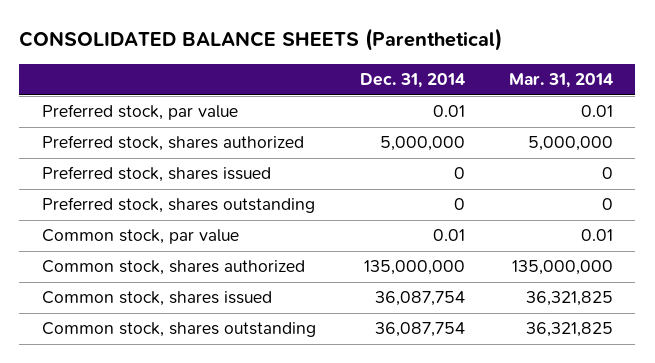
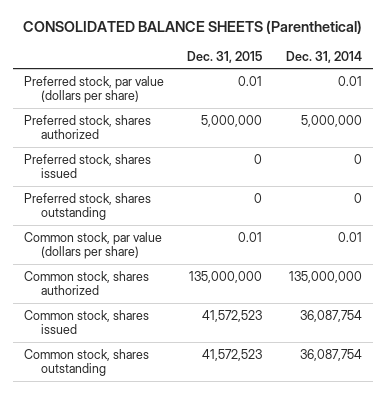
- | Dec. 31, 2014 | Mar. 31, 2014
+ | Dec. 31, 2015 | Dec. 31, 2014
- Preferred stock, par value | 0.01 | 0.01
+ Preferred stock, par value (dollars per share) | 0.01 | 0.01
- Common stock, par value | 0.01 | 0.01
+ Common stock, par value (dollars per share) | 0.01 | 0.01

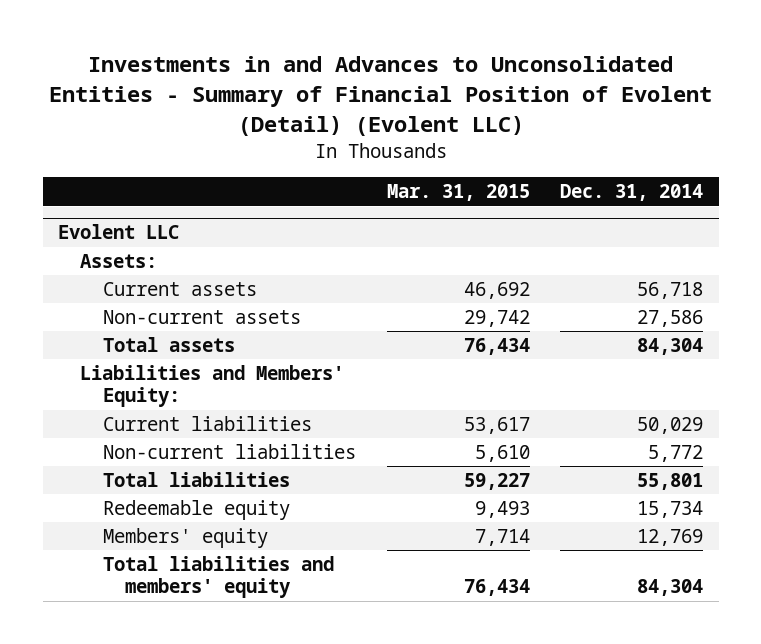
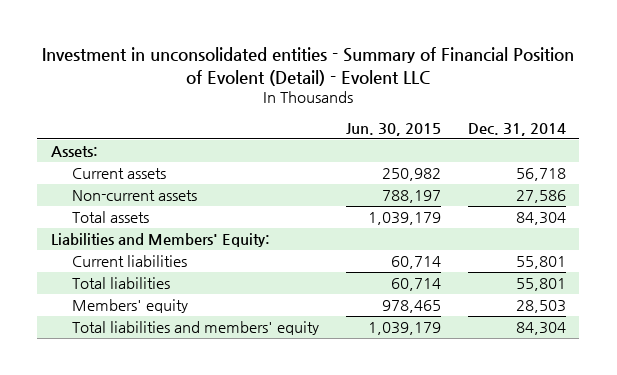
- Investments in and Advances to Unconsolidated Entities - Summary of Financial Position of Evolent (Detail) (Evolent LLC)
+ Investment in unconsolidated entities - Summary of Financial Position of Evolent (Detail) - Evolent LLC
- | Mar. 31, 2015 | Dec. 31, 2014
+ | Jun. 30, 2015 | Dec. 31, 2014
- Evolent LLC
- Current liabilities | 53,617 | 50,029
- Non-current liabilities | 5,610 | 5,772
+ Current liabilities | 60,714 | 55,801
- Redeemable equity | 9,493 | 15,734
- Members' equity | 7,714 | 12,769
+ Members' equity | 978,465 | 28,503

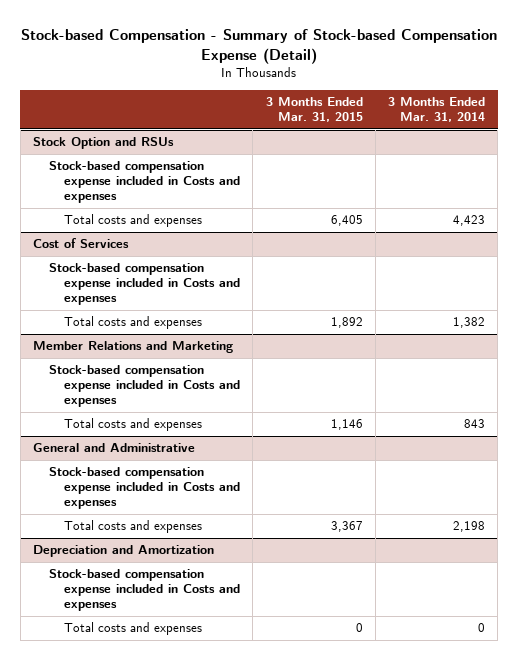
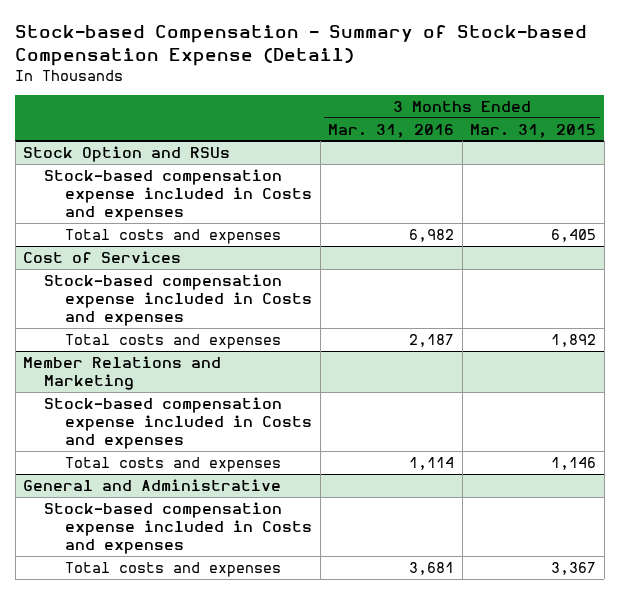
- | 3 Months Ended Mar. 31, 2015 | 3 Months Ended Mar. 31, 2014
+ | 3 Months Ended Mar. 31, 2016 | 3 Months Ended Mar. 31, 2015
- Depreciation and Amortization
- Stock-based compensation expense included in Costs and expenses
- Total costs and expenses | 0 | 0

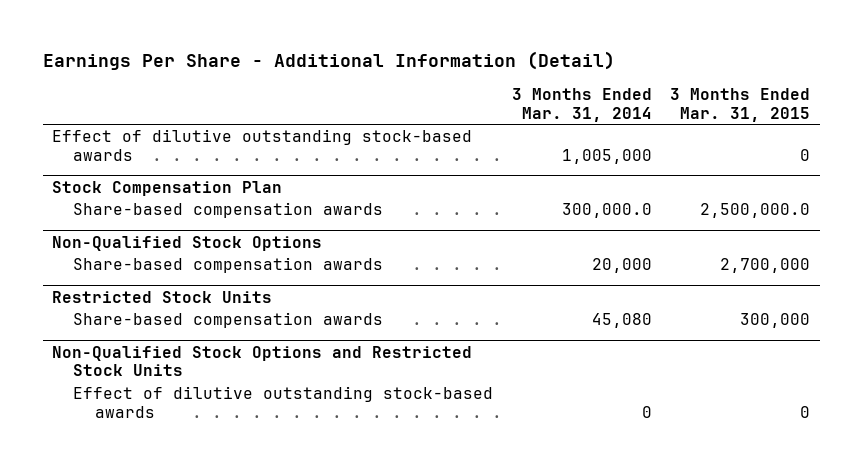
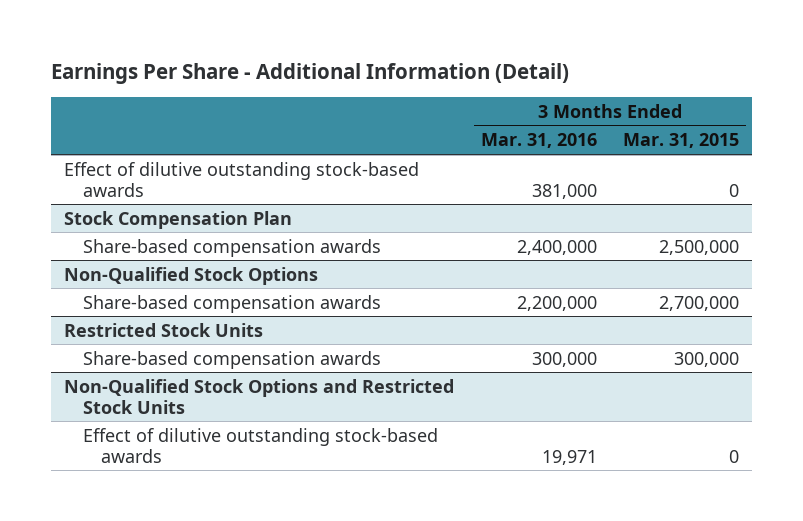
- | 3 Months Ended Mar. 31, 2014 | 3 Months Ended Mar. 31, 2015
+ | 3 Months Ended Mar. 31, 2016 | 3 Months Ended Mar. 31, 2015
@ Stock Compensation Plan
- Share-based compensation awards | 300,000.0 | 2,500,000.0
+ Share-based compensation awards | 2,400,000 | 2,500,000

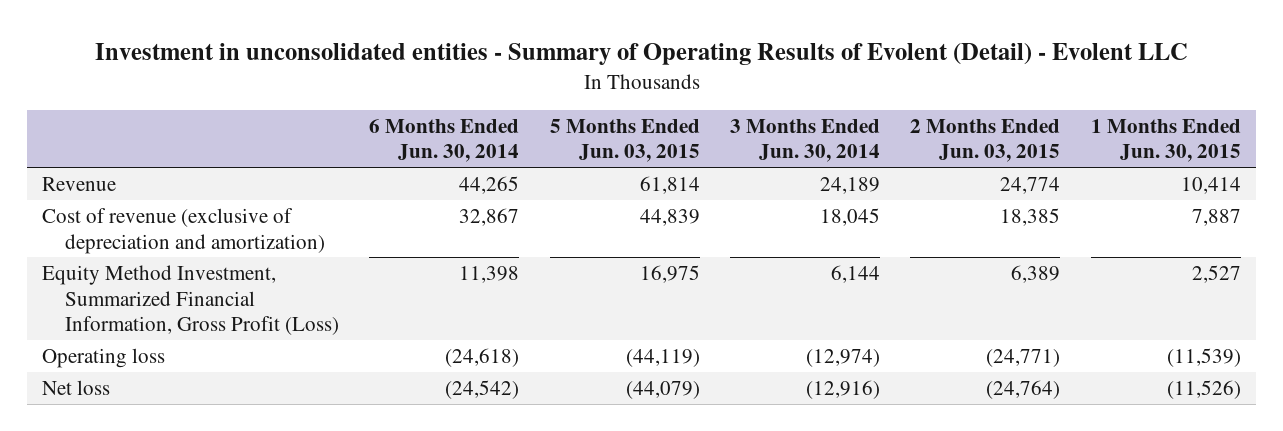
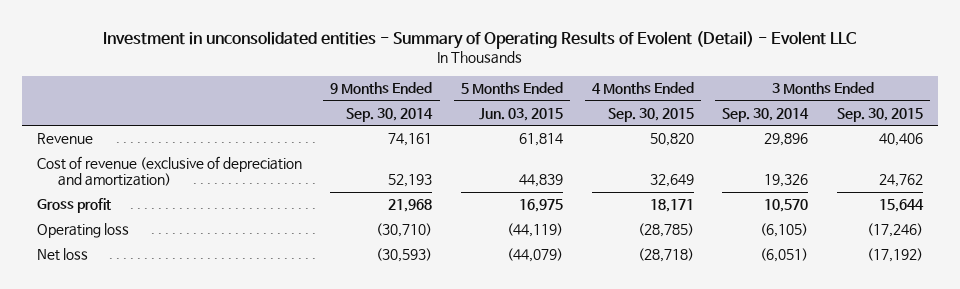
- | 6 Months Ended Jun. 30, 2014 | 5 Months Ended Jun. 03, 2015 | 3 Months Ended Jun. 30, 2014 | 2 Months Ended Jun. 03, 2015 | 1 Months Ended Jun. 30, 2015
+ | 9 Months Ended Sep. 30, 2014 | 5 Months Ended Jun. 03, 2015 | 4 Months Ended Sep. 30, 2015 | 3 Months Ended Sep. 30, 2014 | 3 Months Ended Sep. 30, 2015
- Equity Method Investment, Summarized Financial Information, Gross Profit (Loss) | 11,398 | 16,975 | 6,144 | 6,389 | 2,527
+ Gross profit | 21,968 | 16,975 | 18,171 | 10,570 | 15,644

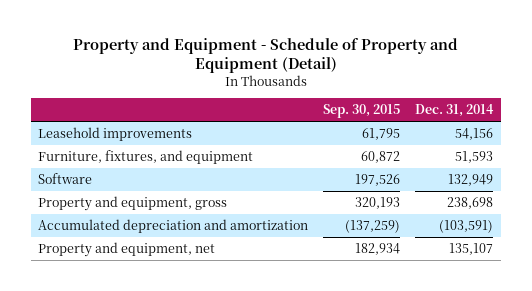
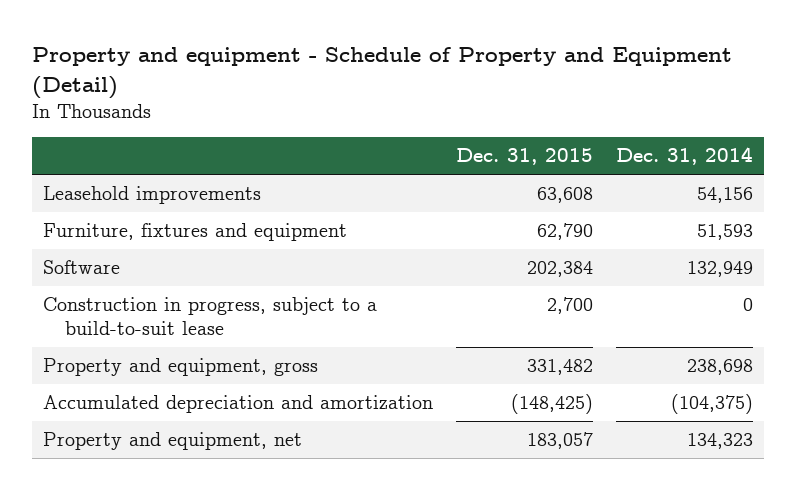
- Property and Equipment - Schedule of Property and Equipment (Detail)
+ Property and equipment - Schedule of Property and Equipment (Detail)
- | Sep. 30, 2015 | Dec. 31, 2014
+ | Dec. 31, 2015 | Dec. 31, 2014
- Furniture, fixtures, and equipment | 60,872 | 51,593
+ Furniture, fixtures and equipment | 62,790 | 51,593
+ Construction in progress, subject to a build-to-suit lease | 2,700 | 0
- Accumulated depreciation and amortization | (137,259) | (103,591)
- Property and equipment, net | 182,934 | 135,107
+ Accumulated depreciation and amortization | (148,425) | (104,375)
+ Property and equipment, net | 183,057 | 134,323

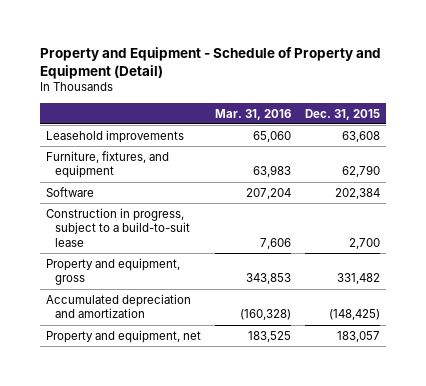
- Property and equipment - Schedule of Property and Equipment (Detail)
+ Property and Equipment - Schedule of Property and Equipment (Detail)
- | Dec. 31, 2015 | Dec. 31, 2014
+ | Mar. 31, 2016 | Dec. 31, 2015
- Furniture, fixtures and equipment | 62,790 | 51,593
+ Furniture, fixtures, and equipment | 63,983 | 62,790

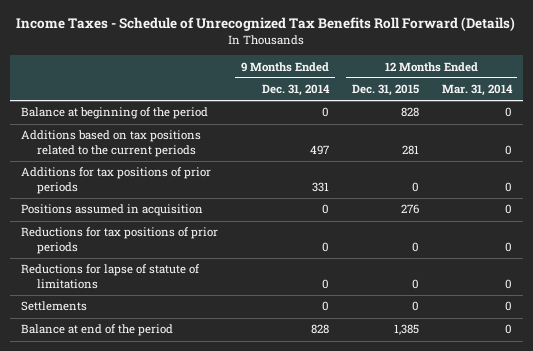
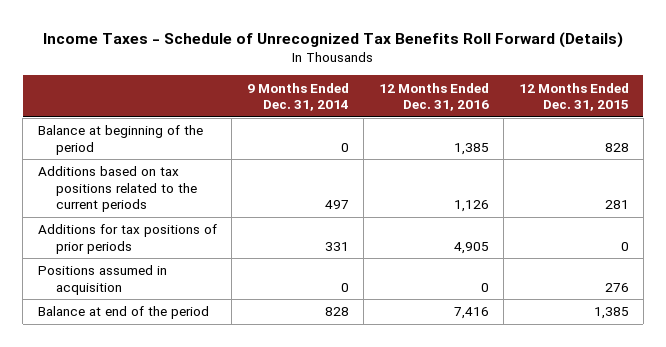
- | 9 Months Ended Dec. 31, 2014 | 12 Months Ended Dec. 31, 2015 | 12 Months Ended Mar. 31, 2014
+ | 9 Months Ended Dec. 31, 2014 | 12 Months Ended Dec. 31, 2016 | 12 Months Ended Dec. 31, 2015
- Reductions for tax positions of prior periods | 0 | 0 | 0
- Reductions for lapse of statute of limitations | 0 | 0 | 0
- Settlements | 0 | 0 | 0

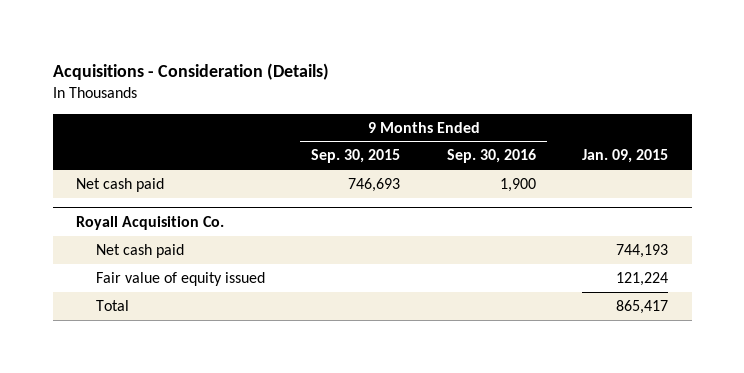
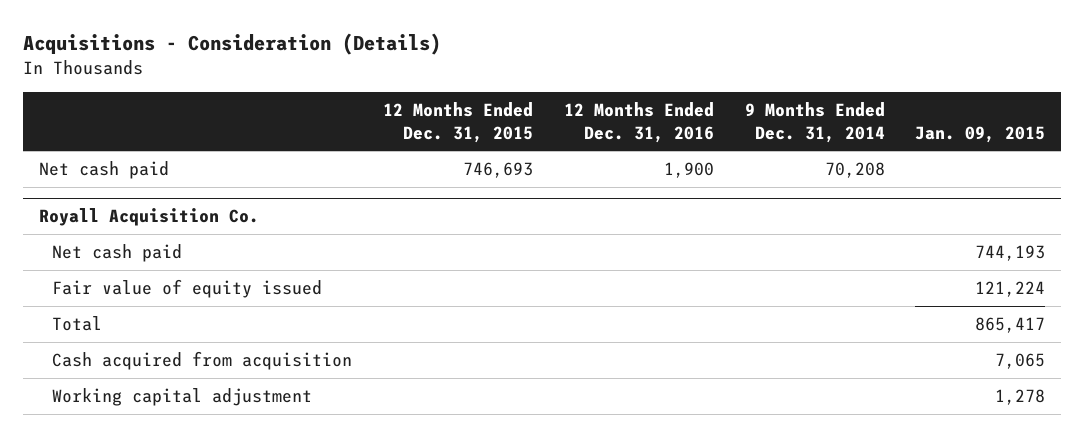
- | 9 Months Ended Sep. 30, 2015 | 9 Months Ended Sep. 30, 2016 | Jan. 09, 2015
+ | 12 Months Ended Dec. 31, 2015 | 12 Months Ended Dec. 31, 2016 | 9 Months Ended Dec. 31, 2014 | Jan. 09, 2015
@ Royall Acquisition Co.
+ Cash acquired from acquisition | | | | 7,065
+ Working capital adjustment | | | | 1,278

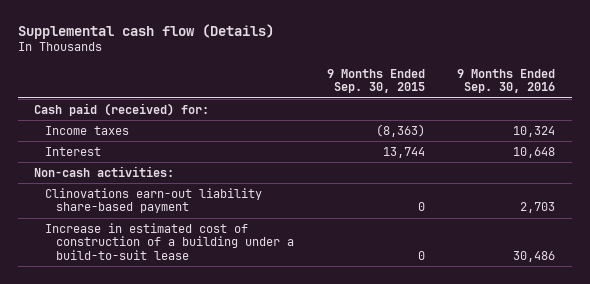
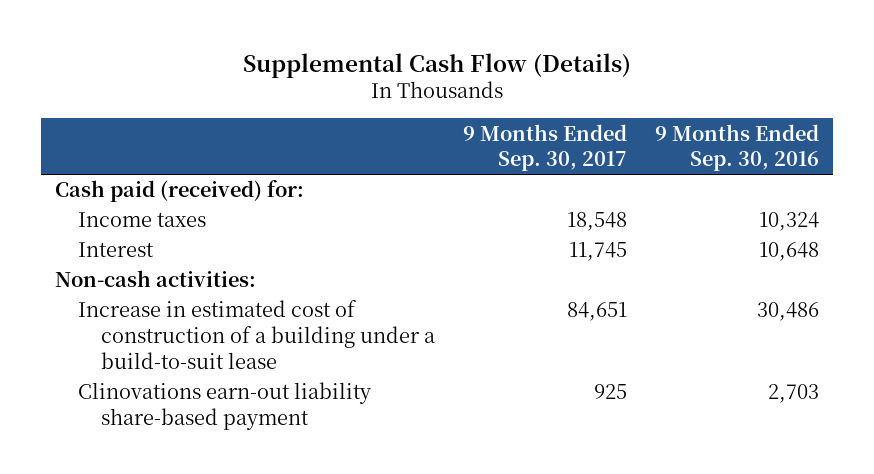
- Supplemental cash flow (Details)
+ Supplemental Cash Flow (Details)
- | 9 Months Ended Sep. 30, 2015 | 9 Months Ended Sep. 30, 2016
+ | 9 Months Ended Sep. 30, 2017 | 9 Months Ended Sep. 30, 2016
moved down: Clinovations earn-out liability share-based payment | 925 | 2,703

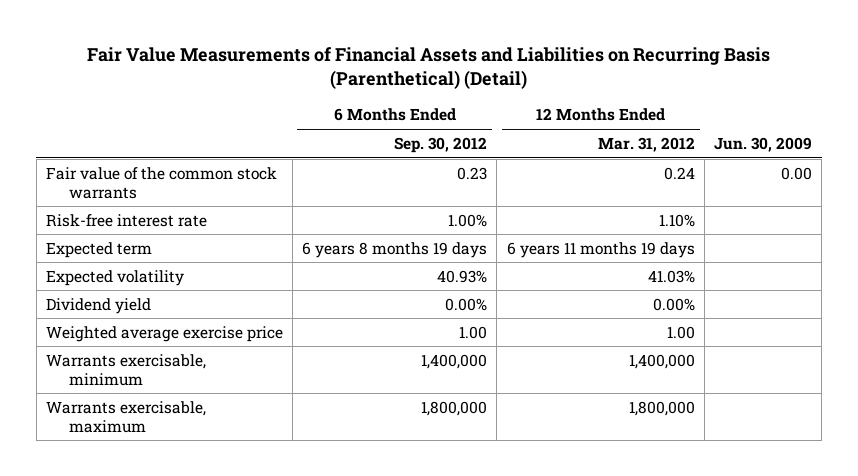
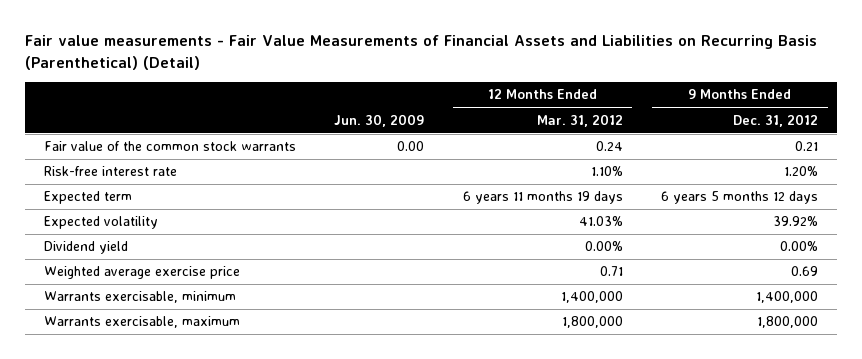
- Fair Value Measurements of Financial Assets and Liabilities on Recurring Basis (Parenthetical) (Detail)
+ Fair value measurements - Fair Value Measurements of Financial Assets and Liabilities on Recurring Basis (Parenthetical) (Detail)
- | 6 Months Ended Sep. 30, 2012 | 12 Months Ended Mar. 31, 2012 | Jun. 30, 2009
+ | Jun. 30, 2009 | 12 Months Ended Mar. 31, 2012 | 9 Months Ended Dec. 31, 2012
- Weighted average exercise price | 1.00 | 1.00 |
+ Weighted average exercise price | | 0.71 | 0.69

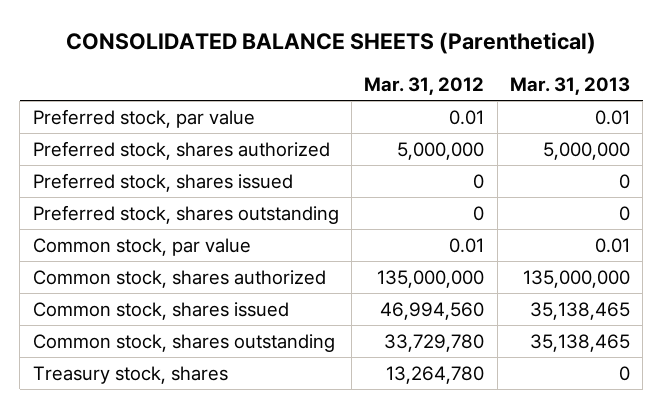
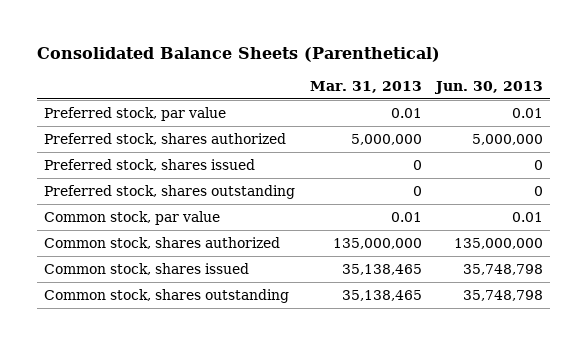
- CONSOLIDATED BALANCE SHEETS (Parenthetical)
+ Consolidated Balance Sheets (Parenthetical)
- | Mar. 31, 2012 | Mar. 31, 2013
+ | Mar. 31, 2013 | Jun. 30, 2013
- Treasury stock, shares | 13,264,780 | 0

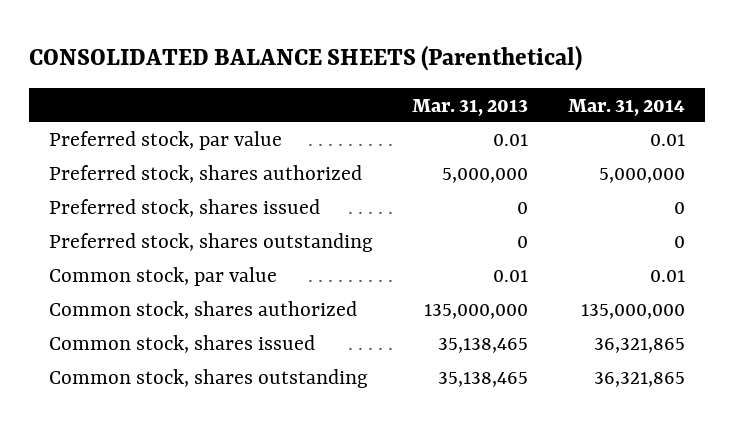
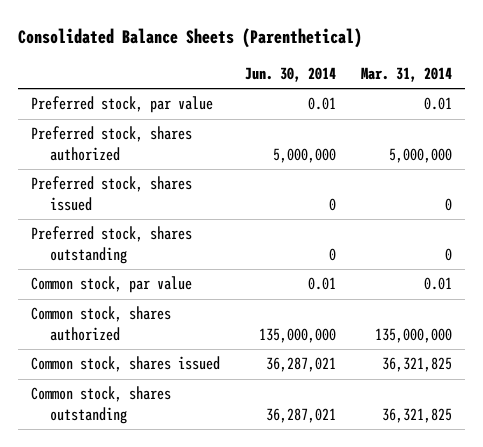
- CONSOLIDATED BALANCE SHEETS (Parenthetical)
+ Consolidated Balance Sheets (Parenthetical)
- | Mar. 31, 2013 | Mar. 31, 2014
+ | Jun. 30, 2014 | Mar. 31, 2014
- Common stock, shares issued | 35,138,465 | 36,321,865
- Common stock, shares outstanding | 35,138,465 | 36,321,865
+ Common stock, shares issued | 36,287,021 | 36,321,825
+ Common stock, shares outstanding | 36,287,021 | 36,321,825

